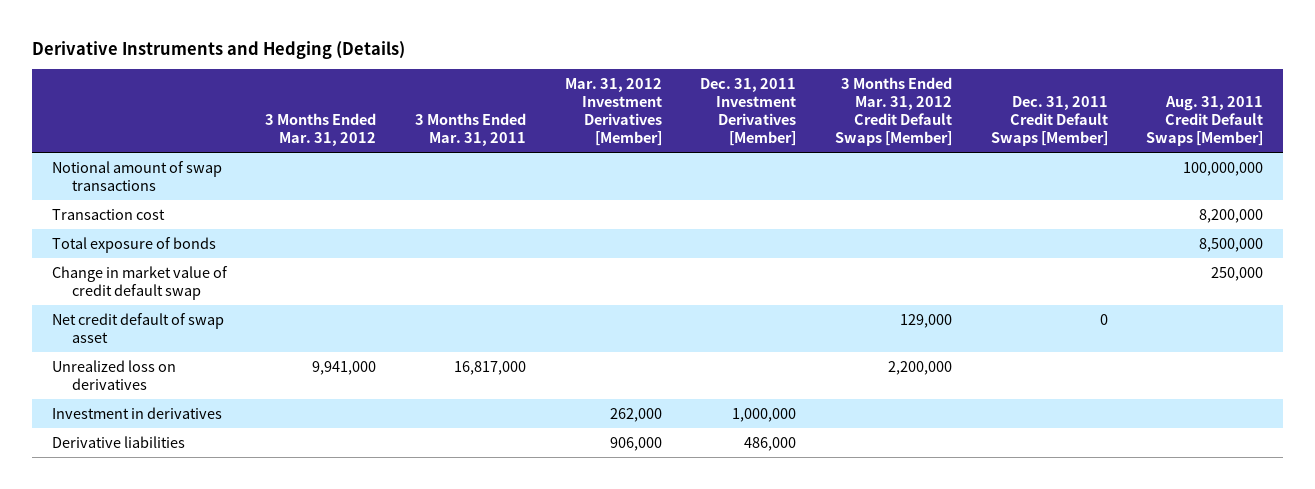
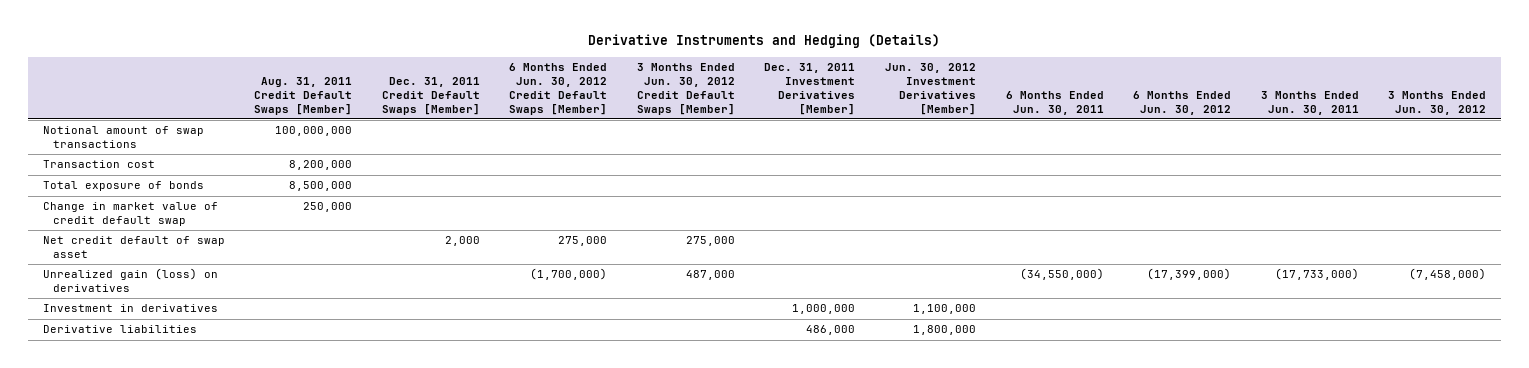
- | 3 Months Ended Mar. 31, 2012 | 3 Months Ended Mar. 31, 2011 | Mar. 31, 2012 Investment Derivatives [Member] | Dec. 31, 2011 Investment Derivatives [Member] | 3 Months Ended Mar. 31, 2012 Credit Default Swaps [Member] | Dec. 31, 2011 Credit Default Swaps [Member] | Aug. 31, 2011 Credit Default Swaps [Member]
+ | Aug. 31, 2011 Credit Default Swaps [Member] | Dec. 31, 2011 Credit Default Swaps [Member] | 6 Months Ended Jun. 30, 2012 Credit Default Swaps [Member] | 3 Months Ended Jun. 30, 2012 Credit Default Swaps [Member] | Dec. 31, 2011 Investment Derivatives [Member] | Jun. 30, 2012 Investment Derivatives [Member] | 6 Months Ended Jun. 30, 2011 | 6 Months Ended Jun. 30, 2012 | 3 Months Ended Jun. 30, 2011 | 3 Months Ended Jun. 30, 2012
- Net credit default of swap asset | | | | | 129,000 | 0 |
- Unrealized loss on derivatives | 9,941,000 | 16,817,000 | | | 2,200,000 | |
+ Net credit default of swap asset | | 2,000 | 275,000 | 275,000 | | | | | |
+ Unrealized gain (loss) on derivatives | | | (1,700,000) | 487,000 | | | (34,550,000) | (17,399,000) | (17,733,000) | (7,458,000)

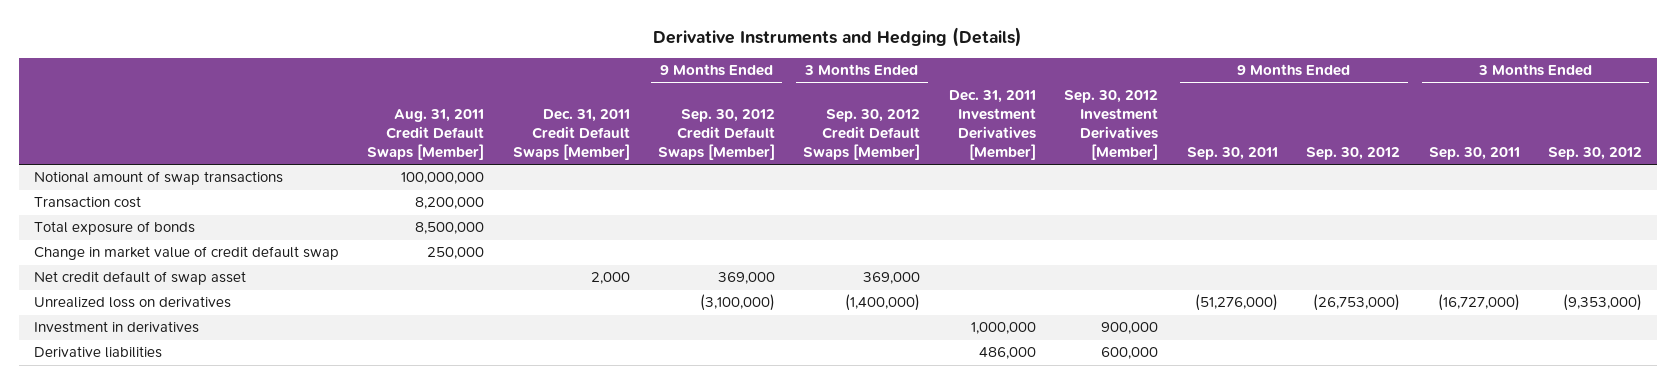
- | Aug. 31, 2011 Credit Default Swaps [Member] | Dec. 31, 2011 Credit Default Swaps [Member] | 6 Months Ended Jun. 30, 2012 Credit Default Swaps [Member] | 3 Months Ended Jun. 30, 2012 Credit Default Swaps [Member] | Dec. 31, 2011 Investment Derivatives [Member] | Jun. 30, 2012 Investment Derivatives [Member] | 6 Months Ended Jun. 30, 2011 | 6 Months Ended Jun. 30, 2012 | 3 Months Ended Jun. 30, 2011 | 3 Months Ended Jun. 30, 2012
+ | Aug. 31, 2011 Credit Default Swaps [Member] | Dec. 31, 2011 Credit Default Swaps [Member] | 9 Months Ended Sep. 30, 2012 Credit Default Swaps [Member] | 3 Months Ended Sep. 30, 2012 Credit Default Swaps [Member] | Dec. 31, 2011 Investment Derivatives [Member] | Sep. 30, 2012 Investment Derivatives [Member] | 9 Months Ended Sep. 30, 2011 | 9 Months Ended Sep. 30, 2012 | 3 Months Ended Sep. 30, 2011 | 3 Months Ended Sep. 30, 2012
- Unrealized gain (loss) on derivatives | | | (1,700,000) | 487,000 | | | (34,550,000) | (17,399,000) | (17,733,000) | (7,458,000)
+ Unrealized loss on derivatives | | | (3,100,000) | (1,400,000) | | | (51,276,000) | (26,753,000) | (16,727,000) | (9,353,000)

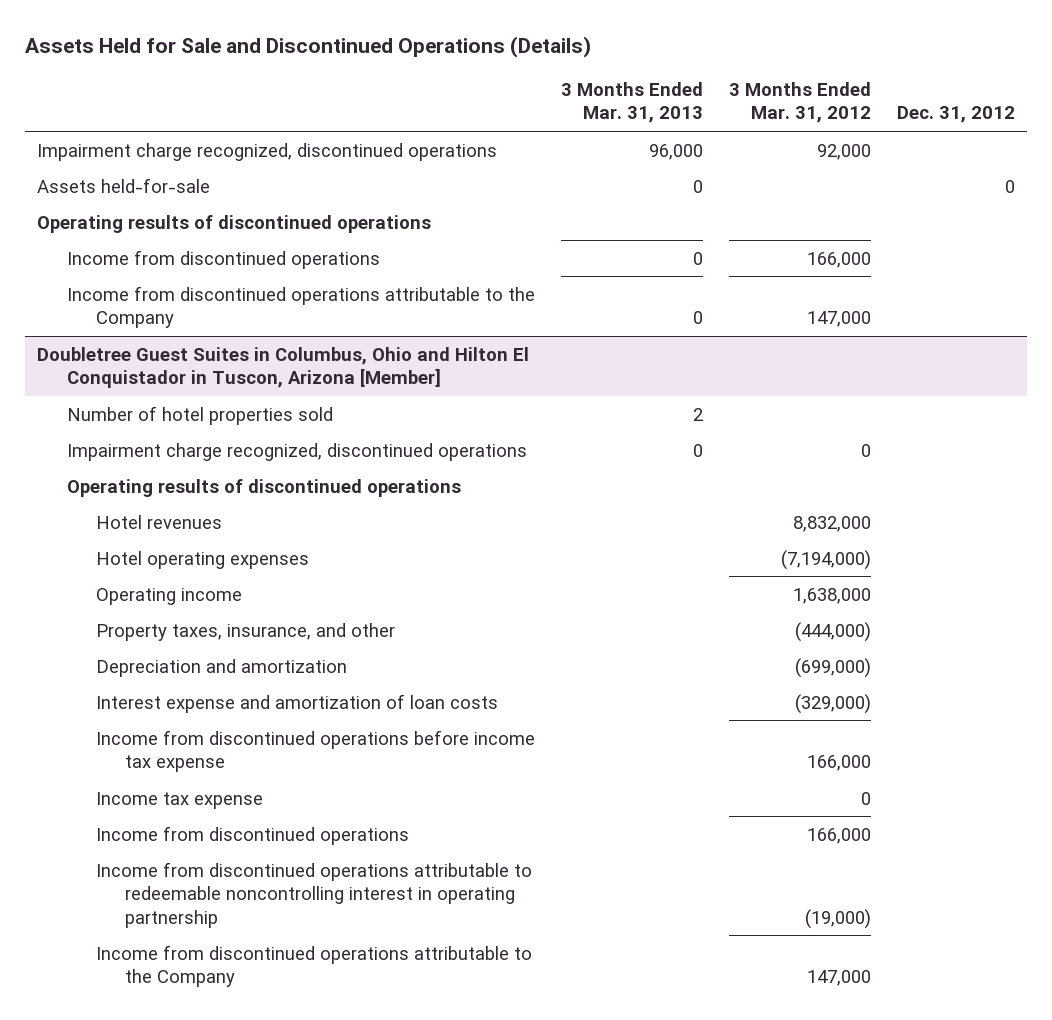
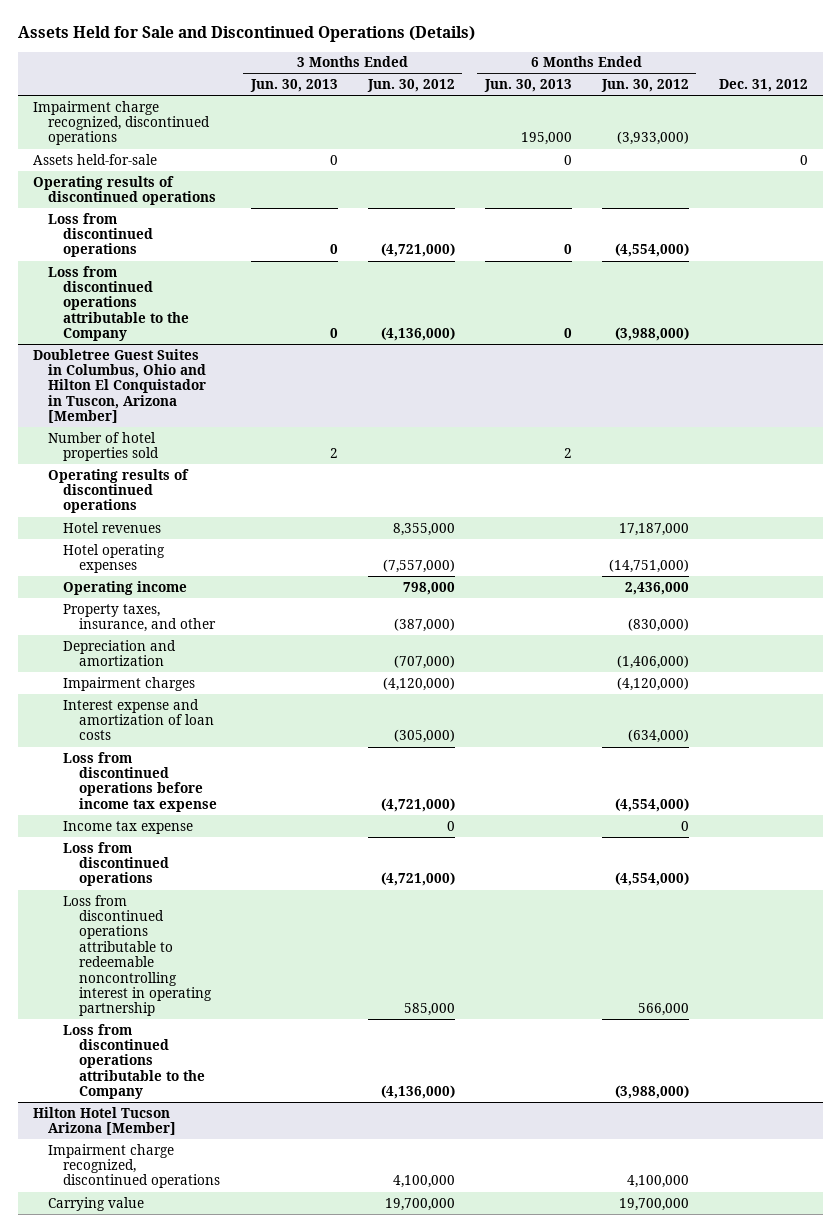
- | 3 Months Ended Mar. 31, 2013 | 3 Months Ended Mar. 31, 2012 | Dec. 31, 2012
+ | 3 Months Ended Jun. 30, 2013 | 3 Months Ended Jun. 30, 2012 | 6 Months Ended Jun. 30, 2013 | 6 Months Ended Jun. 30, 2012 | Dec. 31, 2012
- Income from discontinued operations | 0 | 166,000 |
- Income from discontinued operations attributable to the Company | 0 | 147,000 |
+ Loss from discontinued operations | 0 | (4,721,000) | 0 | (4,554,000) |
+ Loss from discontinued operations attributable to the Company | 0 | (4,136,000) | 0 | (3,988,000) |
@ Doubletree Guest Suites in Columbus, Ohio and Hilton El Conquistador in Tuscon, Arizona [Member]
- Impairment charge recognized, discontinued operations | 0 | 0 |
+ Impairment charges | | (4,120,000) | | (4,120,000) |
- Income from discontinued operations before income tax expense | | 166,000 |
+ Loss from discontinued operations before income tax expense | | (4,721,000) | | (4,554,000) |
- Income from discontinued operations | | 166,000 |
- Income from discontinued operations attributable to redeemable noncontrolling interest in operating partnership | | (19,000) |
- Income from discontinued operations attributable to the Company | | 147,000 |
+ Loss from discontinued operations | | (4,721,000) | | (4,554,000) |
+ Loss from discontinued operations attributable to redeemable noncontrolling interest in operating partnership | | 585,000 | | 566,000 |
+ Loss from discontinued operations attributable to the Company | | (4,136,000) | | (3,988,000) |
+ Hilton Hotel Tucson Arizona [Member]
+ Impairment charge recognized, discontinued operations | | 4,100,000 | | 4,100,000 |
+ Carrying value | | 19,700,000 | | 19,700,000 |

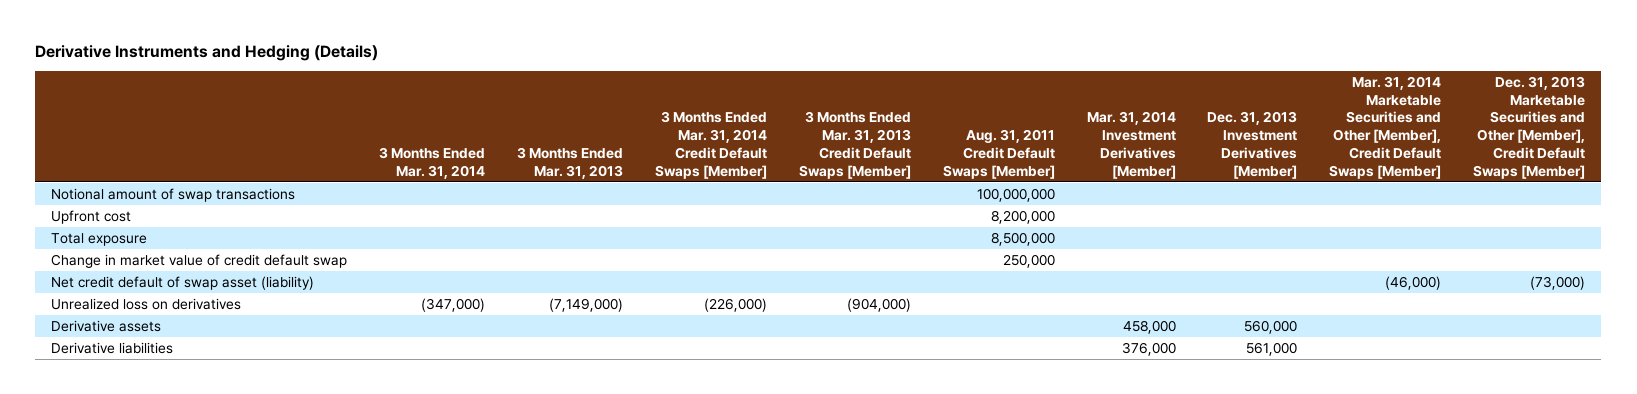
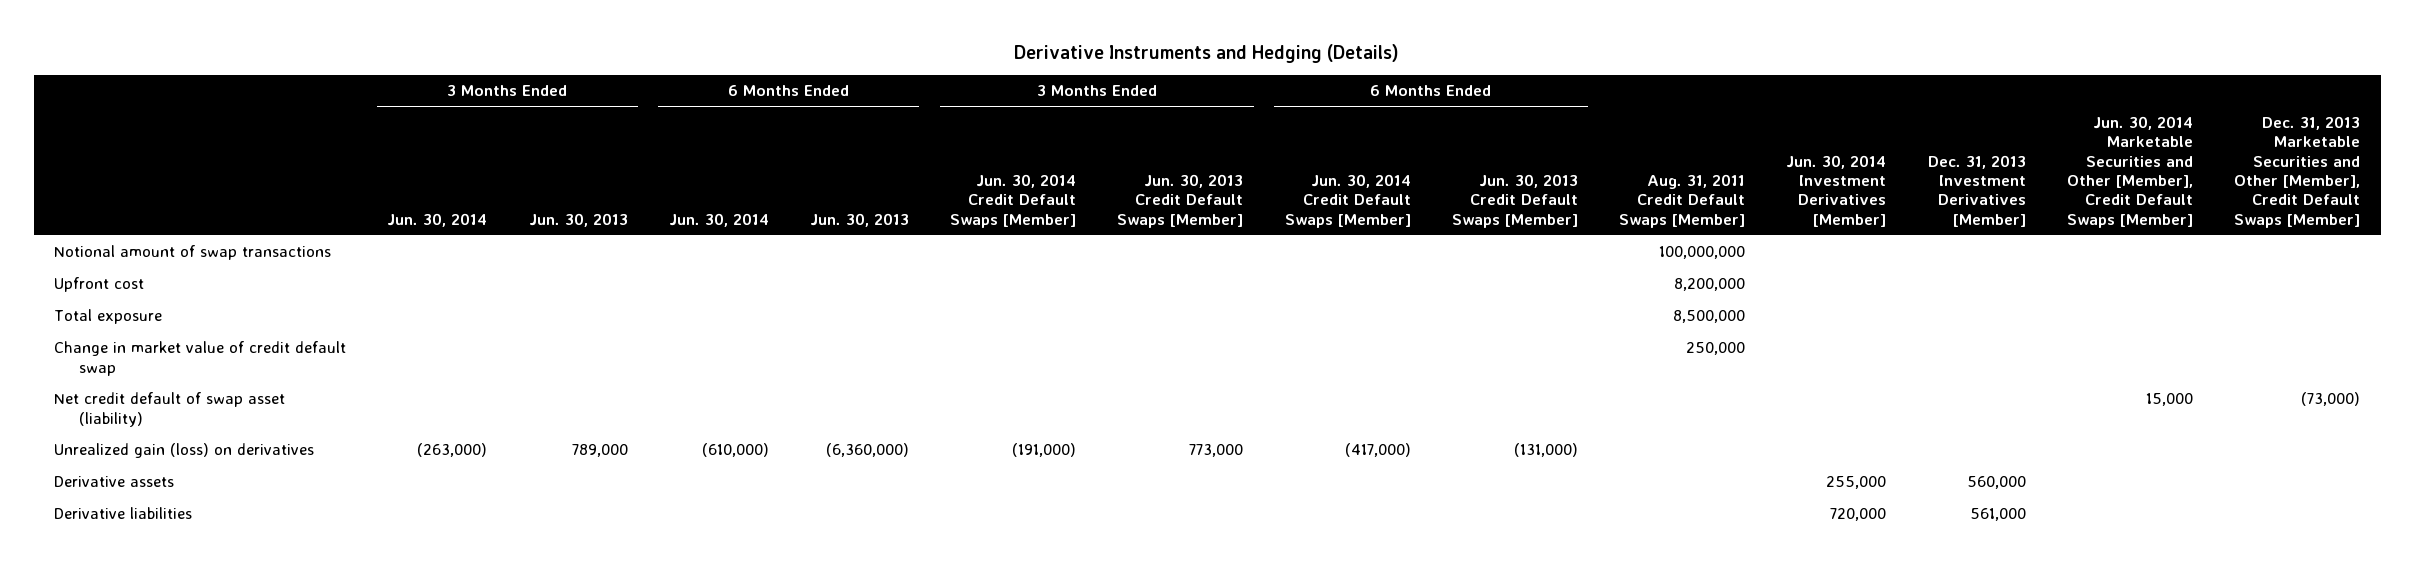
- | 3 Months Ended Mar. 31, 2014 | 3 Months Ended Mar. 31, 2013 | 3 Months Ended Mar. 31, 2014 Credit Default Swaps [Member] | 3 Months Ended Mar. 31, 2013 Credit Default Swaps [Member] | Aug. 31, 2011 Credit Default Swaps [Member] | Mar. 31, 2014 Investment Derivatives [Member] | Dec. 31, 2013 Investment Derivatives [Member] | Mar. 31, 2014 Marketable Securities and Other [Member], Credit Default Swaps [Member] | Dec. 31, 2013 Marketable Securities and Other [Member], Credit Default Swaps [Member]
+ | 3 Months Ended Jun. 30, 2014 | 3 Months Ended Jun. 30, 2013 | 6 Months Ended Jun. 30, 2014 | 6 Months Ended Jun. 30, 2013 | 3 Months Ended Jun. 30, 2014 Credit Default Swaps [Member] | 3 Months Ended Jun. 30, 2013 Credit Default Swaps [Member] | 6 Months Ended Jun. 30, 2014 Credit Default Swaps [Member] | 6 Months Ended Jun. 30, 2013 Credit Default Swaps [Member] | Aug. 31, 2011 Credit Default Swaps [Member] | Jun. 30, 2014 Investment Derivatives [Member] | Dec. 31, 2013 Investment Derivatives [Member] | Jun. 30, 2014 Marketable Securities and Other [Member], Credit Default Swaps [Member] | Dec. 31, 2013 Marketable Securities and Other [Member], Credit Default Swaps [Member]
- Unrealized loss on derivatives | (347,000) | (7,149,000) | (226,000) | (904,000) | | | | |
+ Unrealized gain (loss) on derivatives | (263,000) | 789,000 | (610,000) | (6,360,000) | (191,000) | 773,000 | (417,000) | (131,000) | | | | |

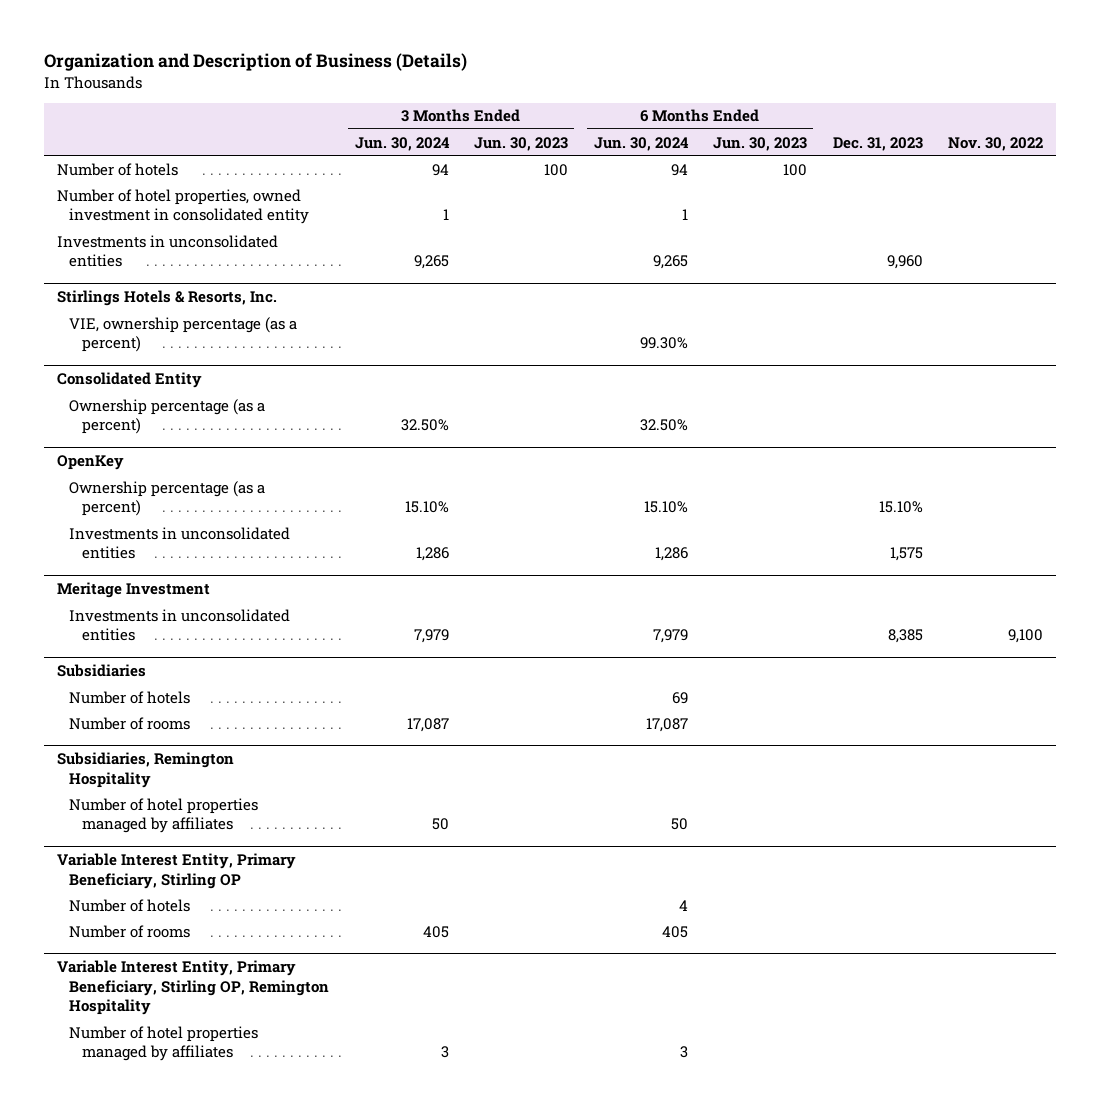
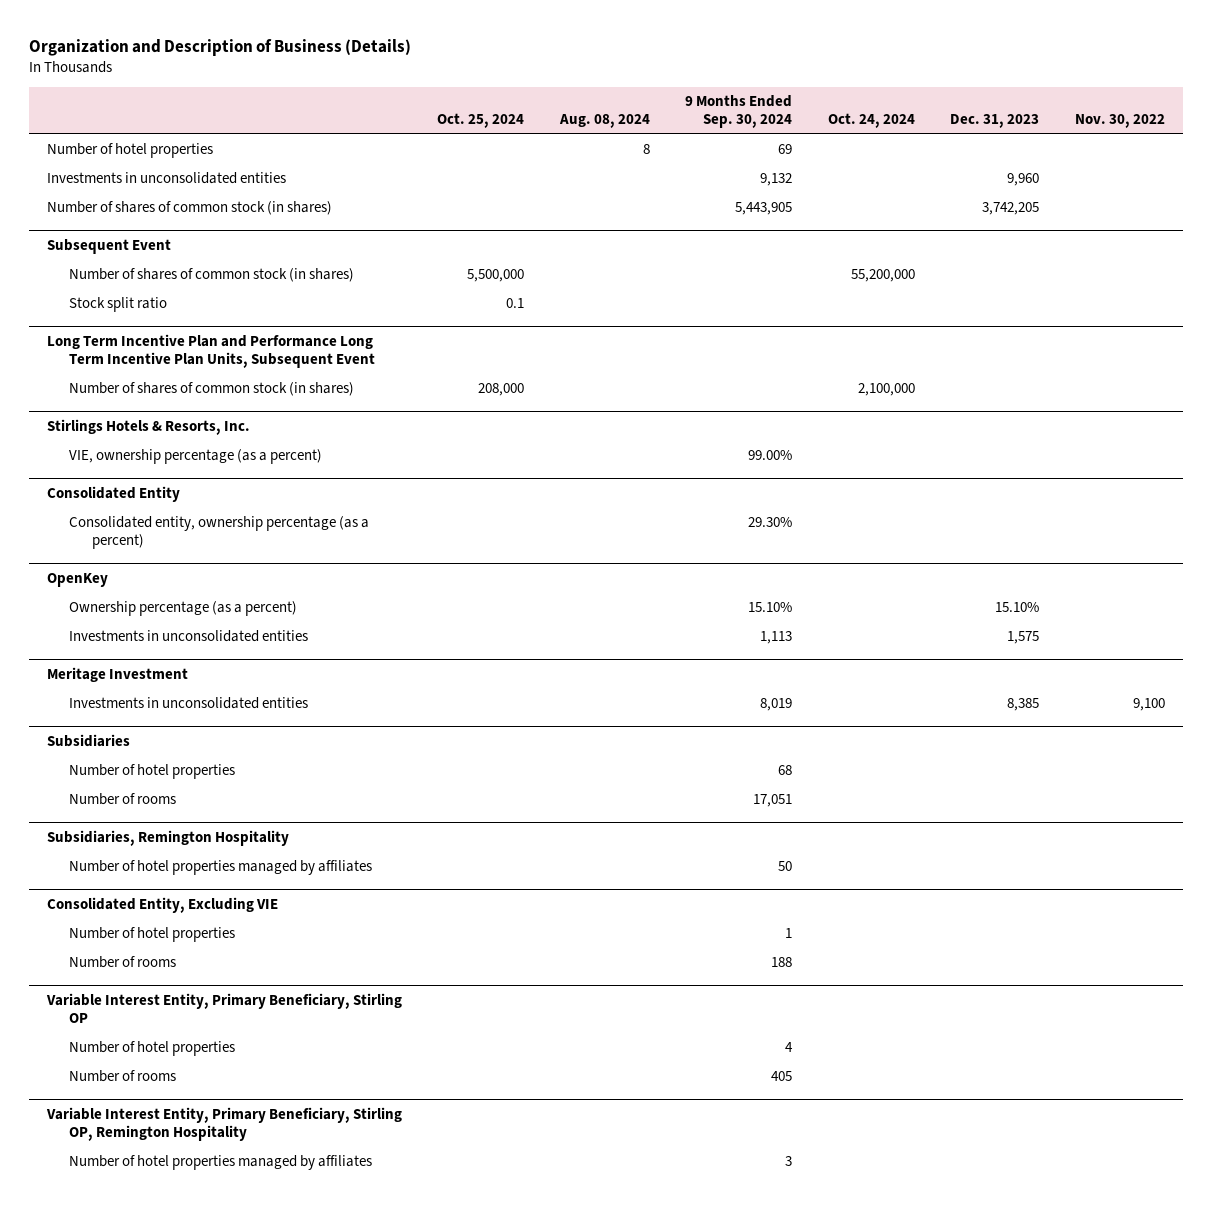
- | 3 Months Ended Jun. 30, 2024 | 3 Months Ended Jun. 30, 2023 | 6 Months Ended Jun. 30, 2024 | 6 Months Ended Jun. 30, 2023 | Dec. 31, 2023 | Nov. 30, 2022
+ | Oct. 25, 2024 | Aug. 08, 2024 | 9 Months Ended Sep. 30, 2024 | Oct. 24, 2024 | Dec. 31, 2023 | Nov. 30, 2022
- Number of hotels | 94 | 100 | 94 | 100 | |
- Number of hotel properties, owned investment in consolidated entity | 1 | | 1 | | |
+ Number of hotel properties | | 8 | 69 | | |
+ Number of shares of common stock (in shares) | | | 5,443,905 | | 3,742,205 |
+ Subsequent Event
+ Number of shares of common stock (in shares) | 5,500,000 | | | 55,200,000 | |
+ Stock split ratio | 0.1 | | | | |
+ Long Term Incentive Plan and Performance Long Term Incentive Plan Units, Subsequent Event
+ Number of shares of common stock (in shares) | 208,000 | | | 2,100,000 | |
@ Consolidated Entity
- Ownership percentage (as a percent) | 32.50% | | 32.50% | | |
+ Consolidated entity, ownership percentage (as a percent) | | | 29.30% | | |
@ Subsidiaries
- Number of hotels | | | 69 | | |
+ Number of hotel properties | | | 68 | | |
+ Consolidated Entity, Excluding VIE
+ Number of hotel properties | | | 1 | | |
+ Number of rooms | | | 188 | | |
@ Variable Interest Entity, Primary Beneficiary, Stirling OP
- Number of hotels | | | 4 | | |
+ Number of hotel properties | | | 4 | | |

